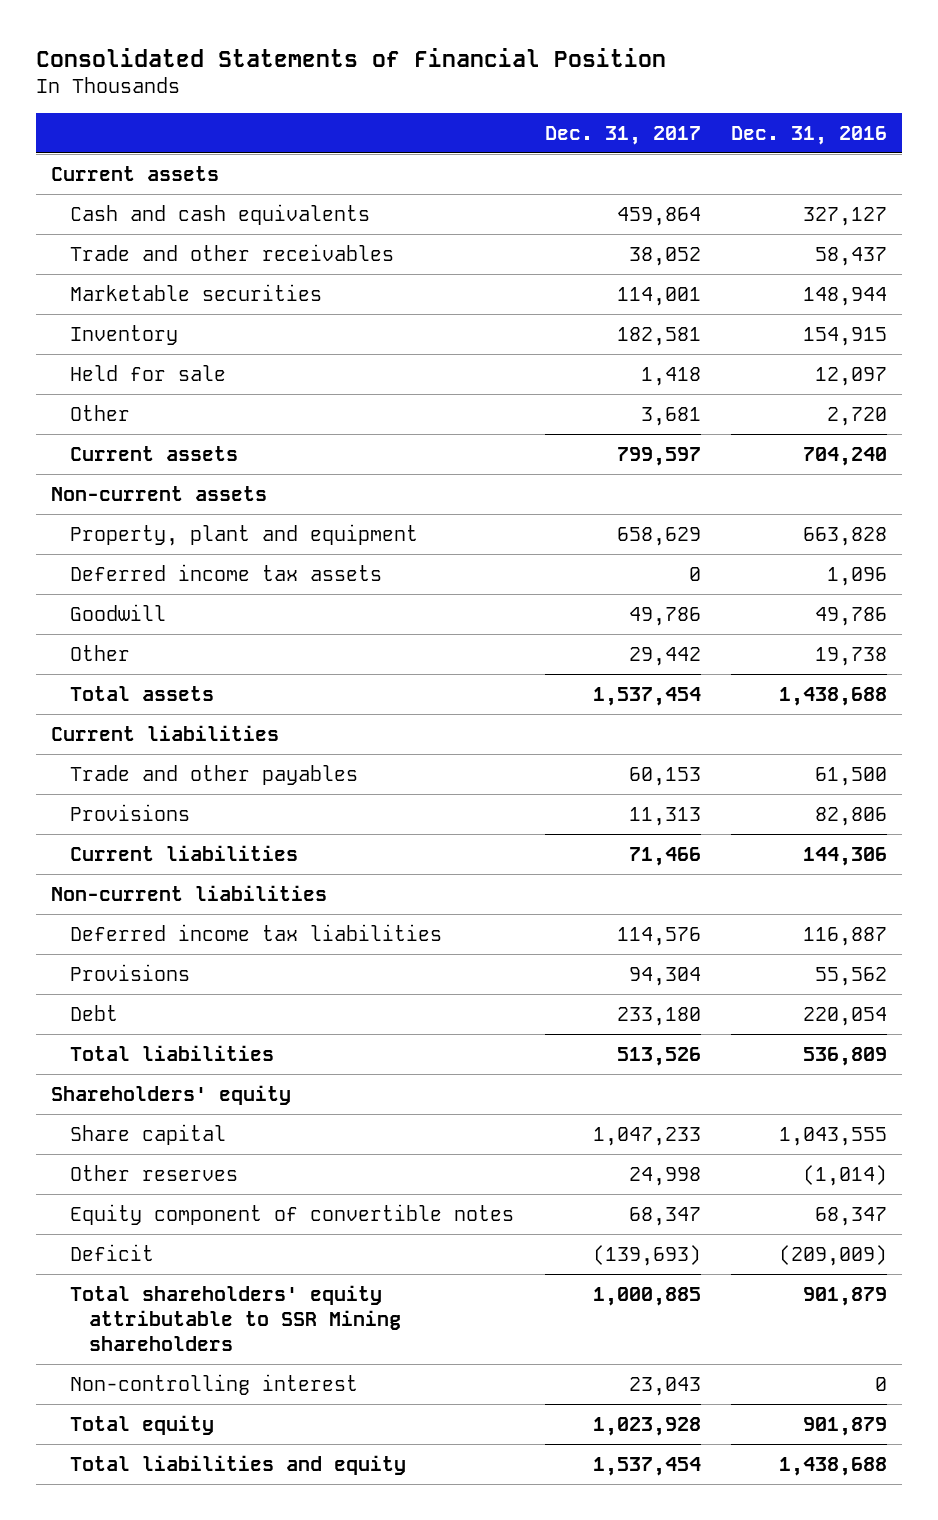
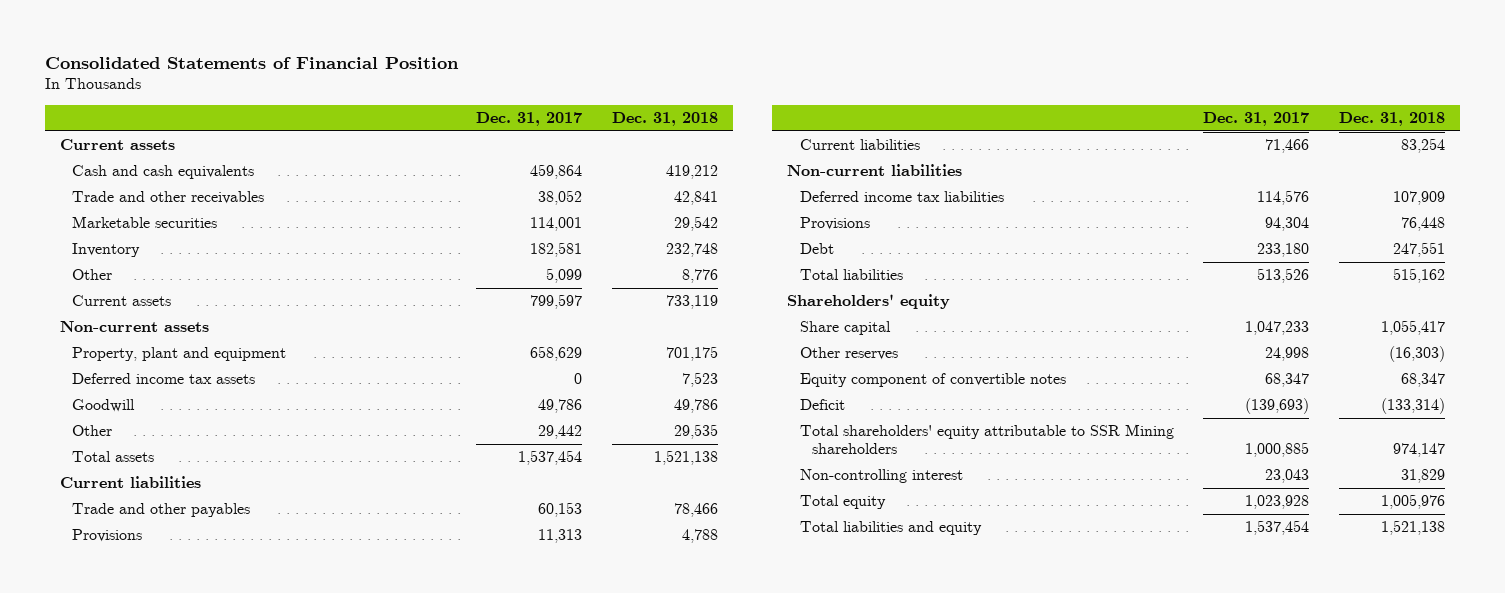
- | Dec. 31, 2017 | Dec. 31, 2016
+ | Dec. 31, 2017 | Dec. 31, 2018
- Held for sale | 1,418 | 12,097
- Other | 3,681 | 2,720
+ Other | 5,099 | 8,776

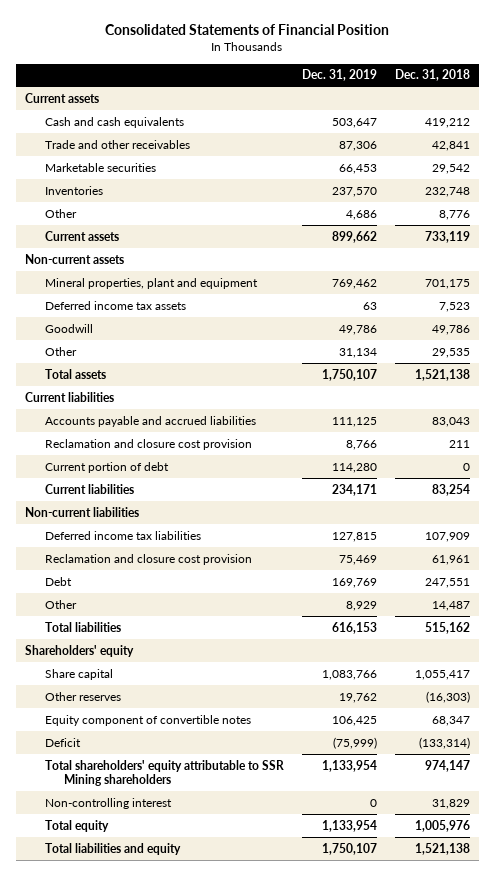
- | Dec. 31, 2017 | Dec. 31, 2018
+ | Dec. 31, 2019 | Dec. 31, 2018
- Inventory | 182,581 | 232,748
+ Inventories | 237,570 | 232,748
- Property, plant and equipment | 658,629 | 701,175
+ Mineral properties, plant and equipment | 769,462 | 701,175
- Trade and other payables | 60,153 | 78,466
- Provisions | 11,313 | 4,788
+ Accounts payable and accrued liabilities | 111,125 | 83,043
+ Reclamation and closure cost provision | 8,766 | 211
+ Current portion of debt | 114,280 | 0
- Provisions | 94,304 | 76,448
+ Reclamation and closure cost provision | 75,469 | 61,961
+ Other | 8,929 | 14,487

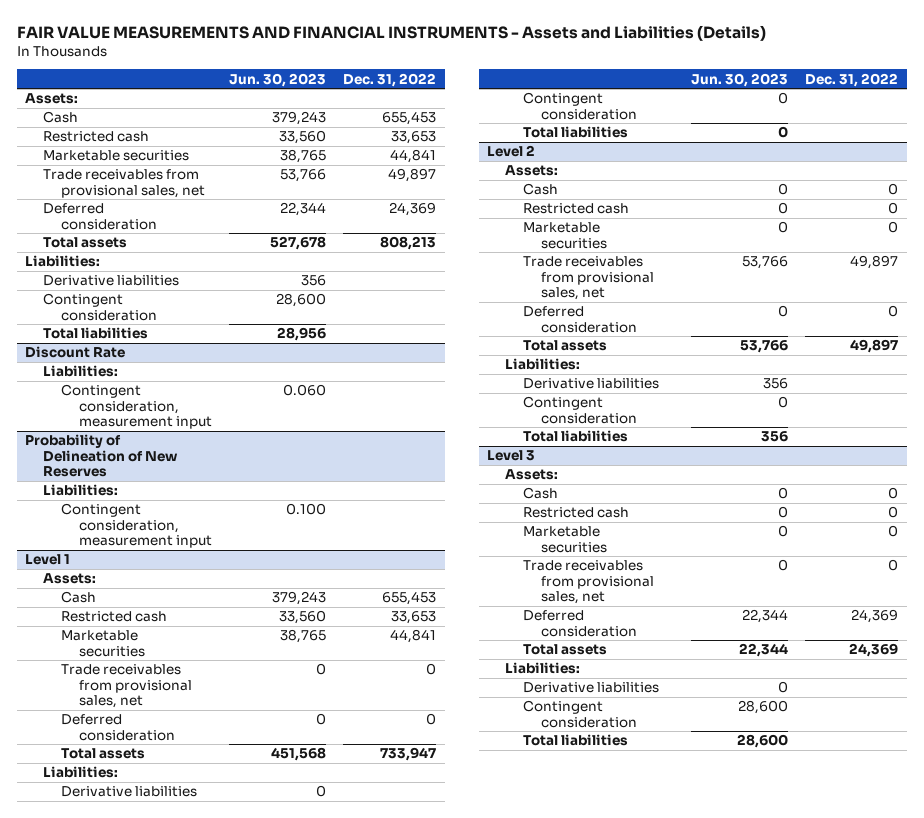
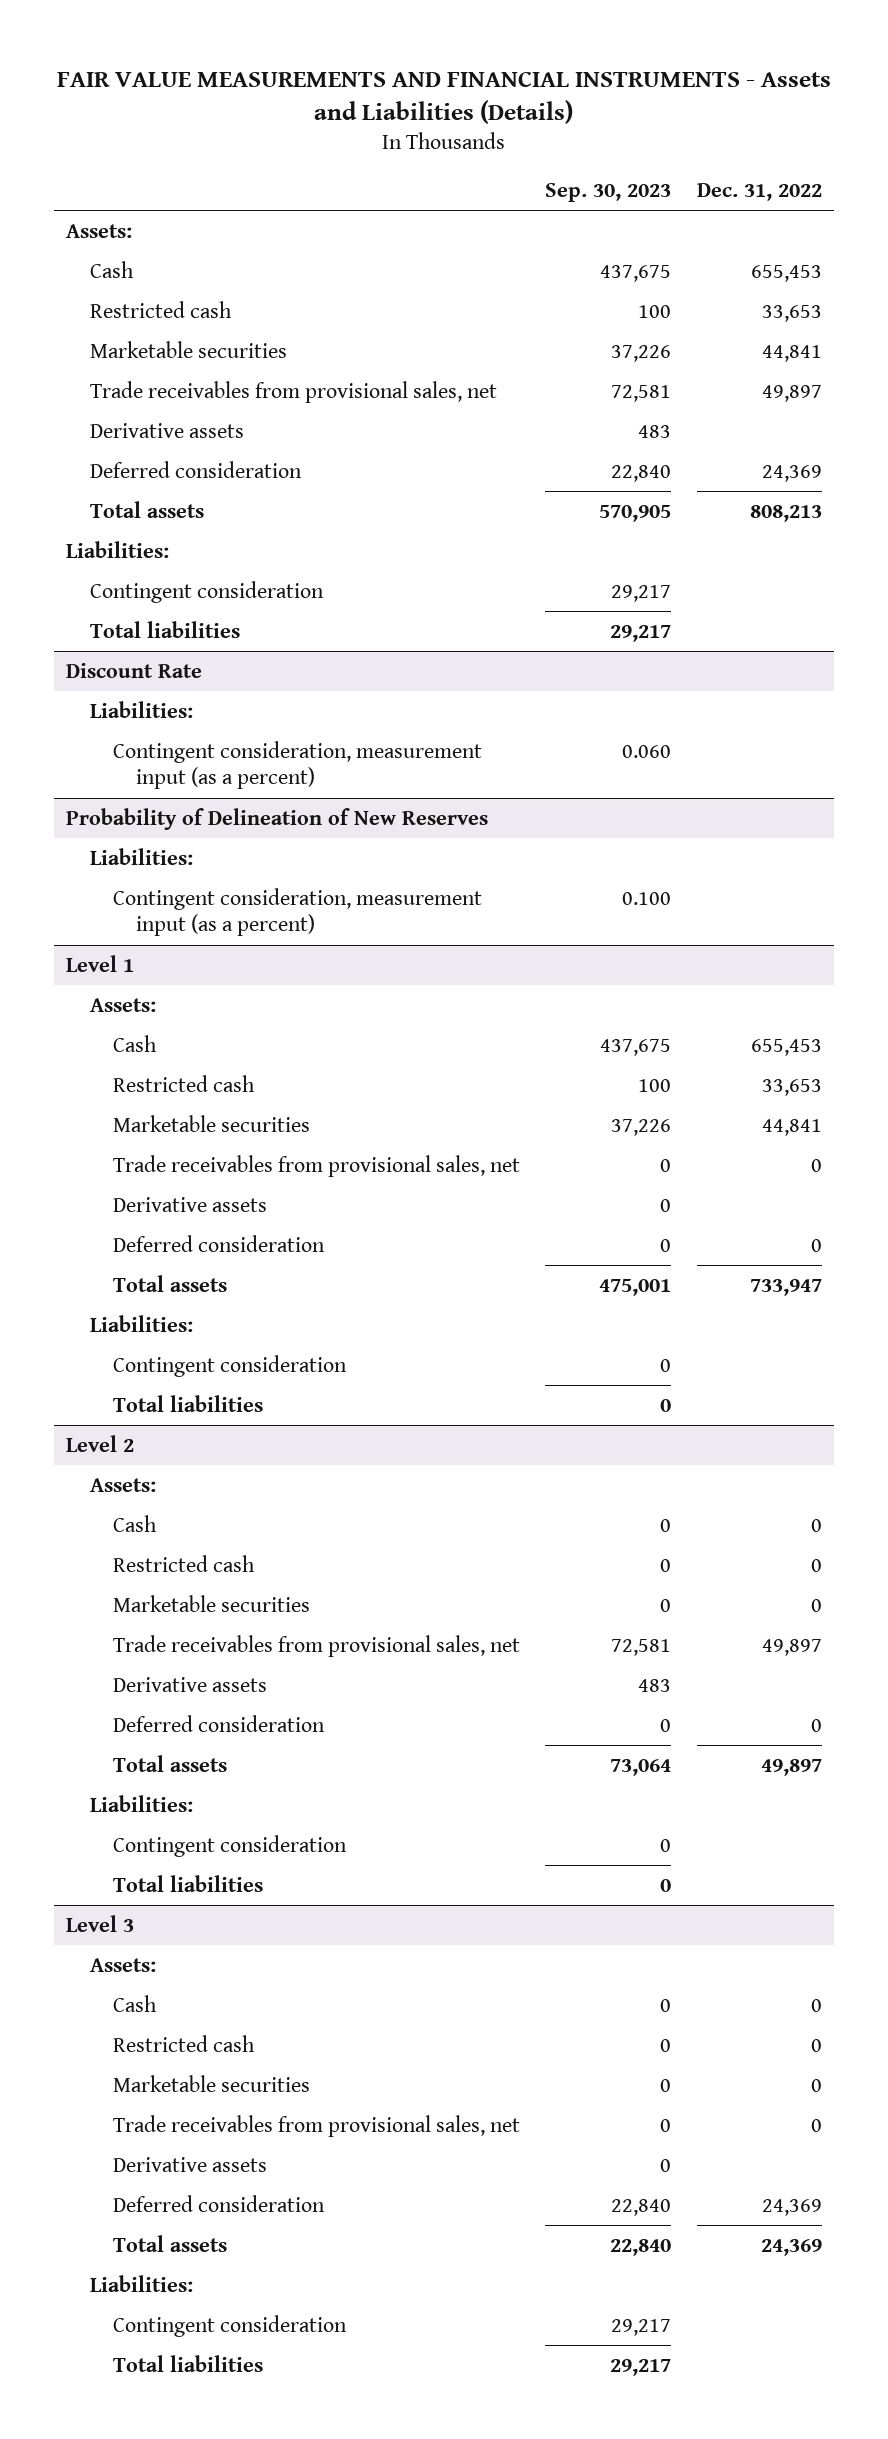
- | Jun. 30, 2023 | Dec. 31, 2022
+ | Sep. 30, 2023 | Dec. 31, 2022
+ Derivative assets | 483 |
- Derivative liabilities | 356 |
@ Discount Rate
- Contingent consideration, measurement input | 0.060 |
+ Contingent consideration, measurement input (as a percent) | 0.060 |
@ Probability of Delineation of New Reserves
- Contingent consideration, measurement input | 0.100 |
+ Contingent consideration, measurement input (as a percent) | 0.100 |
@ Level 1
+ Derivative assets | 0 |
- Derivative liabilities | 0 |
@ Level 2
+ Derivative assets | 483 |
- Derivative liabilities | 356 |
@ Level 3
+ Derivative assets | 0 |
- Derivative liabilities | 0 |

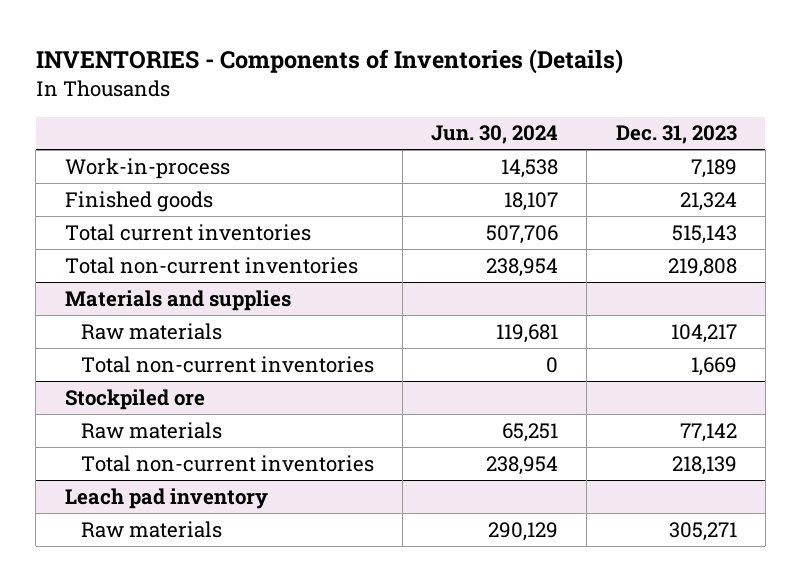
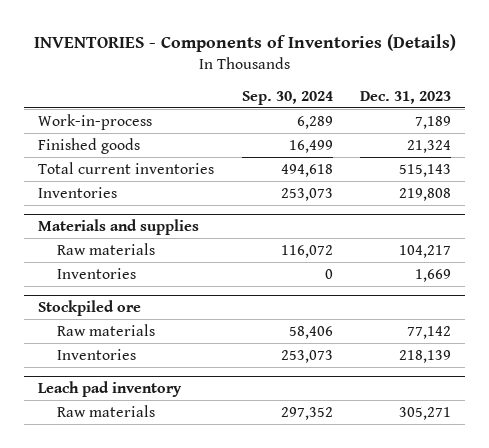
- | Jun. 30, 2024 | Dec. 31, 2023
+ | Sep. 30, 2024 | Dec. 31, 2023
- Total non-current inventories | 238,954 | 219,808
+ Inventories | 253,073 | 219,808
@ Materials and supplies
- Total non-current inventories | 0 | 1,669
+ Inventories | 0 | 1,669
@ Stockpiled ore
- Total non-current inventories | 238,954 | 218,139
+ Inventories | 253,073 | 218,139

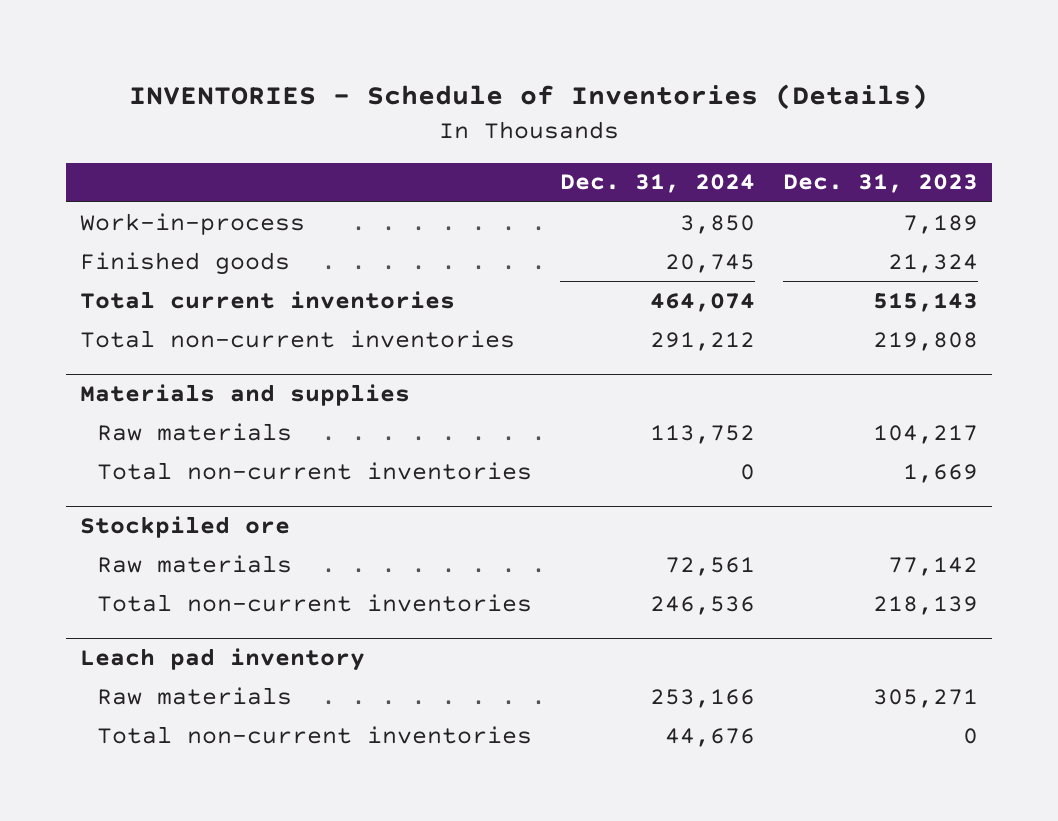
- INVENTORIES - Components of Inventories (Details)
+ INVENTORIES - Schedule of Inventories (Details)
- | Sep. 30, 2024 | Dec. 31, 2023
+ | Dec. 31, 2024 | Dec. 31, 2023
- Inventories | 253,073 | 219,808
+ Total non-current inventories | 291,212 | 219,808
@ Materials and supplies
- Inventories | 0 | 1,669
+ Total non-current inventories | 0 | 1,669
@ Stockpiled ore
- Inventories | 253,073 | 218,139
+ Total non-current inventories | 246,536 | 218,139
@ Leach pad inventory
+ Total non-current inventories | 44,676 | 0

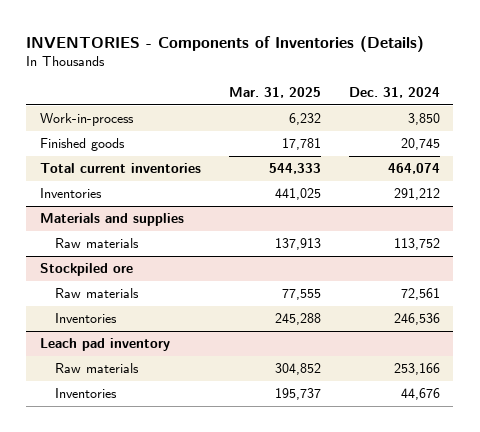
- INVENTORIES - Schedule of Inventories (Details)
+ INVENTORIES - Components of Inventories (Details)
- | Dec. 31, 2024 | Dec. 31, 2023
+ | Mar. 31, 2025 | Dec. 31, 2024
- Total non-current inventories | 291,212 | 219,808
+ Inventories | 441,025 | 291,212
@ Materials and supplies
- Total non-current inventories | 0 | 1,669
@ Stockpiled ore
- Total non-current inventories | 246,536 | 218,139
+ Inventories | 245,288 | 246,536
@ Leach pad inventory
- Total non-current inventories | 44,676 | 0
+ Inventories | 195,737 | 44,676

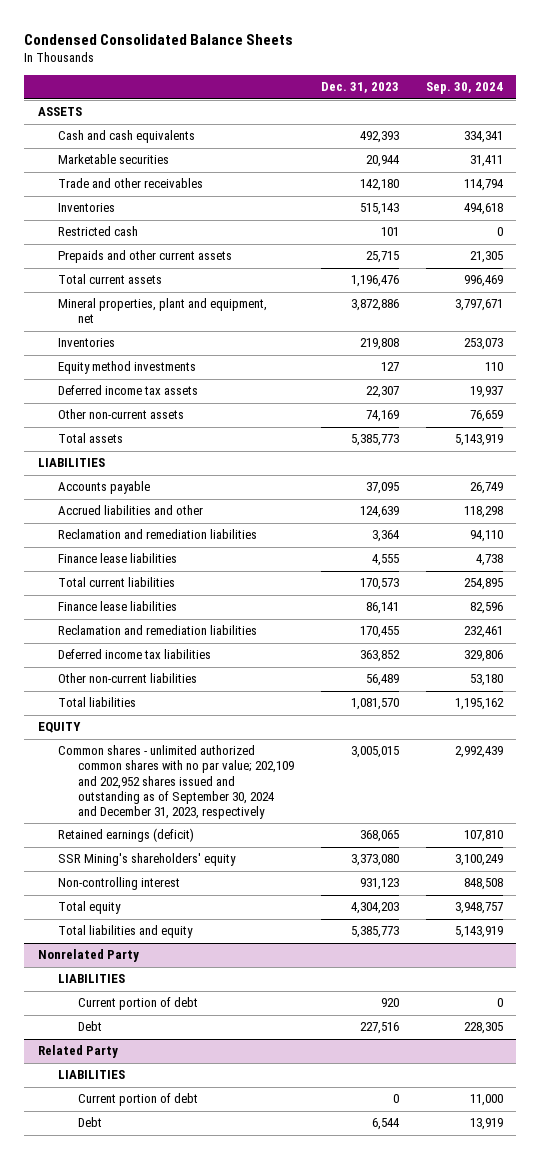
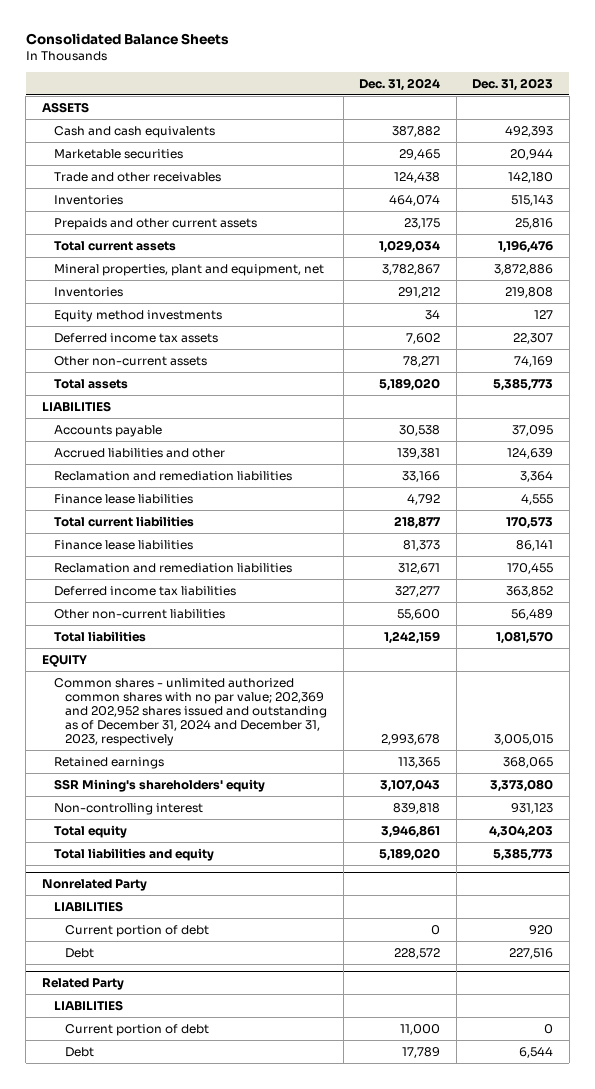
- Condensed Consolidated Balance Sheets
+ Consolidated Balance Sheets
- | Dec. 31, 2023 | Sep. 30, 2024
+ | Dec. 31, 2024 | Dec. 31, 2023
- Restricted cash | 101 | 0
- Prepaids and other current assets | 25,715 | 21,305
+ Prepaids and other current assets | 23,175 | 25,816
- Common shares - unlimited authorized common shares with no par value; 202,109 and 202,952 shares issued and outstanding as of September 30, 2024 and December 31, 2023, respectively | 3,005,015 | 2,992,439
- Retained earnings (deficit) | 368,065 | 107,810
+ Common shares - unlimited authorized common shares with no par value; 202,369 and 202,952 shares issued and outstanding as of December 31, 2024 and December 31, 2023, respectively | 2,993,678 | 3,005,015
+ Retained earnings | 113,365 | 368,065

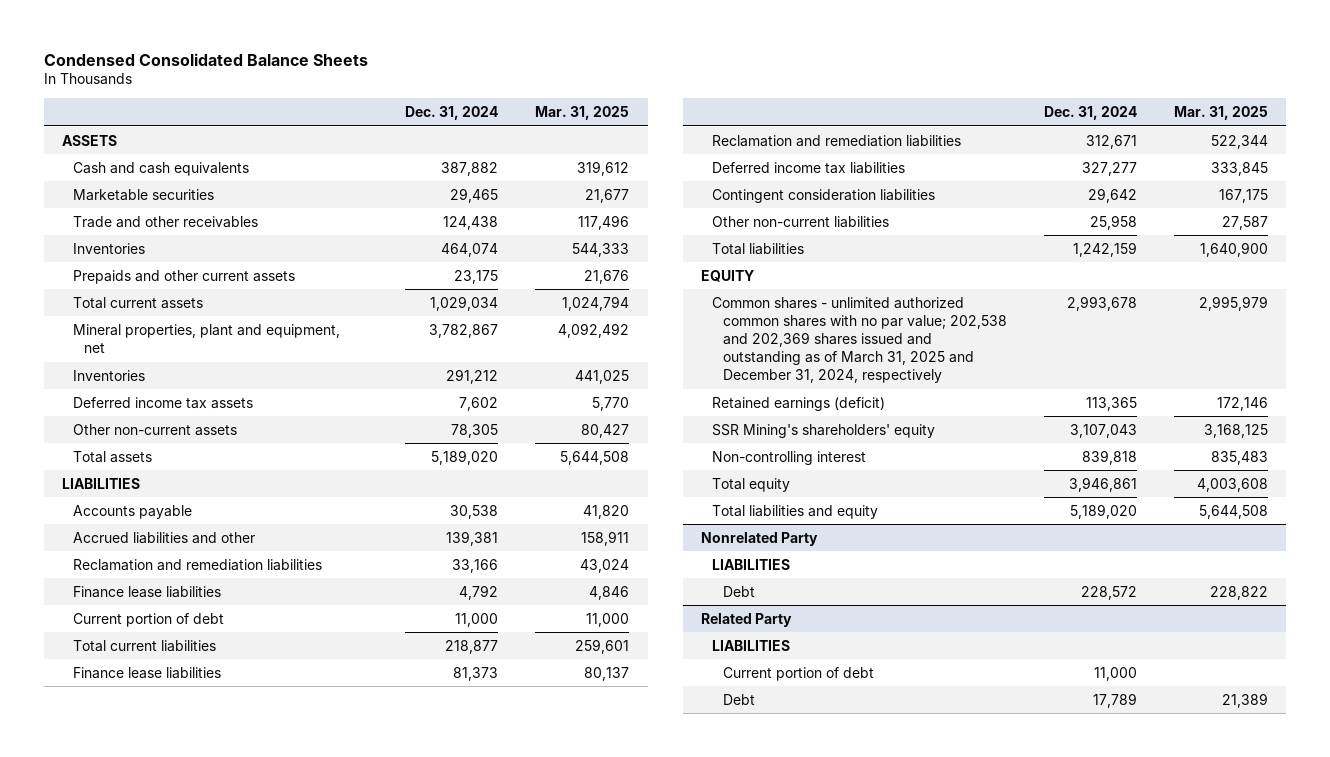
- Consolidated Balance Sheets
+ Condensed Consolidated Balance Sheets
- | Dec. 31, 2024 | Dec. 31, 2023
+ | Dec. 31, 2024 | Mar. 31, 2025
- Equity method investments | 34 | 127
- Other non-current assets | 78,271 | 74,169
+ Other non-current assets | 78,305 | 80,427
+ Current portion of debt | 11,000 | 11,000
- Other non-current liabilities | 55,600 | 56,489
+ Contingent consideration liabilities | 29,642 | 167,175
+ Other non-current liabilities | 25,958 | 27,587
- Common shares - unlimited authorized common shares with no par value; 202,369 and 202,952 shares issued and outstanding as of December 31, 2024 and December 31, 2023, respectively | 2,993,678 | 3,005,015
- Retained earnings | 113,365 | 368,065
+ Common shares - unlimited authorized common shares with no par value; 202,538 and 202,369 shares issued and outstanding as of March 31, 2025 and December 31, 2024, respectively | 2,993,678 | 2,995,979
+ Retained earnings (deficit) | 113,365 | 172,146
@ Nonrelated Party
- Current portion of debt | 0 | 920

